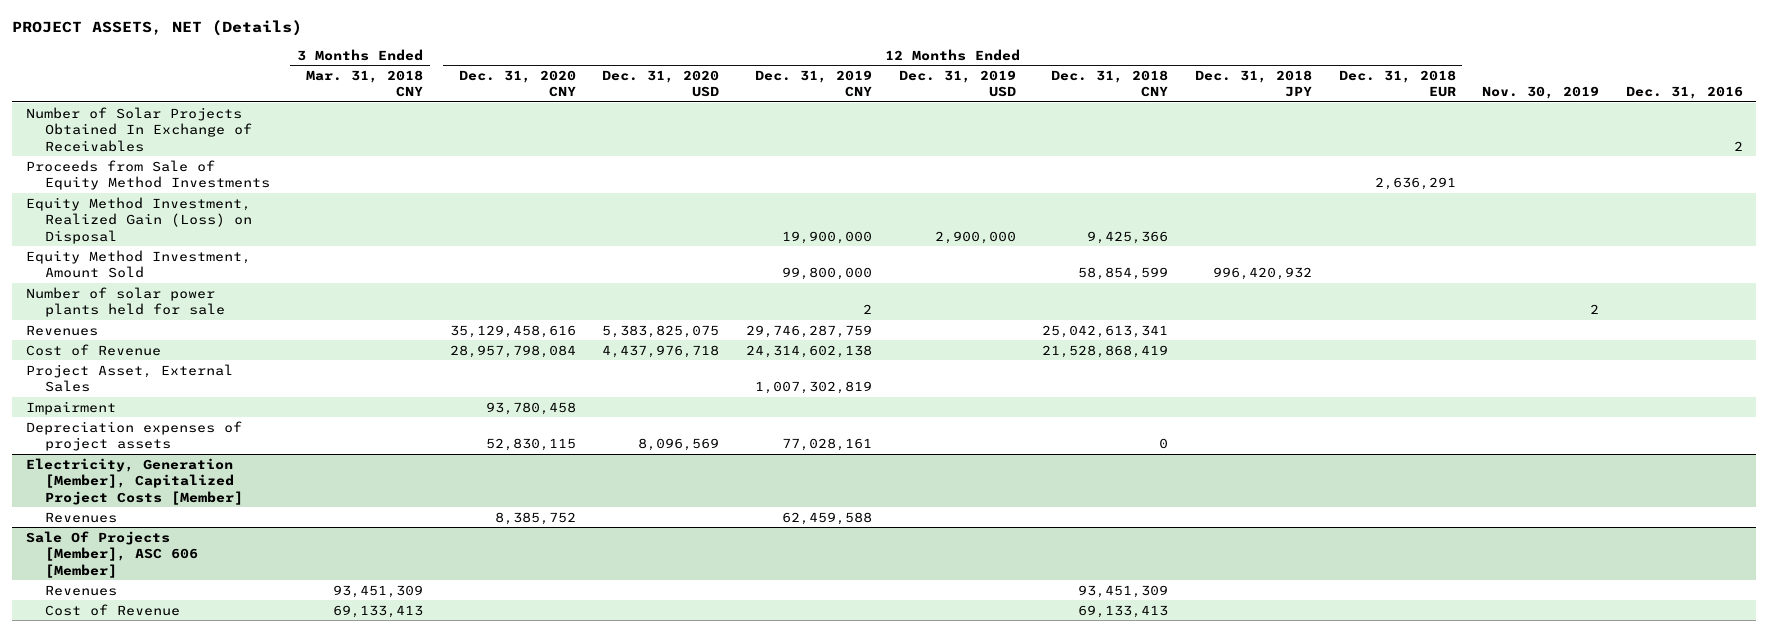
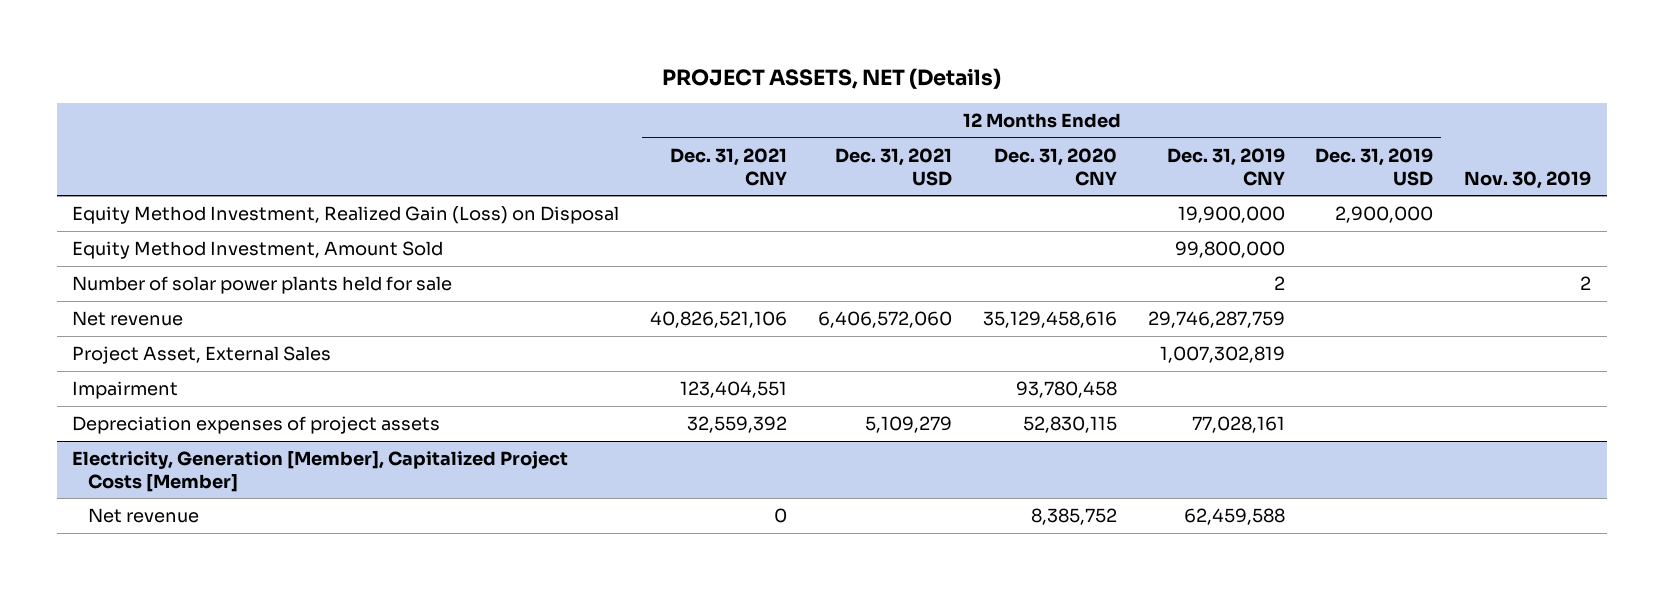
- | 3 Months Ended Mar. 31, 2018 CNY | 12 Months Ended Dec. 31, 2020 CNY | 12 Months Ended Dec. 31, 2020 USD | 12 Months Ended Dec. 31, 2019 CNY | 12 Months Ended Dec. 31, 2019 USD | 12 Months Ended Dec. 31, 2018 CNY | 12 Months Ended Dec. 31, 2018 JPY | 12 Months Ended Dec. 31, 2018 EUR | Nov. 30, 2019 | Dec. 31, 2016
+ | 12 Months Ended Dec. 31, 2021 CNY | 12 Months Ended Dec. 31, 2021 USD | 12 Months Ended Dec. 31, 2020 CNY | 12 Months Ended Dec. 31, 2019 CNY | 12 Months Ended Dec. 31, 2019 USD | Nov. 30, 2019
- Number of Solar Projects Obtained In Exchange of Receivables | | | | | | | | | | 2
- Proceeds from Sale of Equity Method Investments | | | | | | | | 2,636,291 | |
- Revenues | | 35,129,458,616 | 5,383,825,075 | 29,746,287,759 | | 25,042,613,341 | | | |
- Cost of Revenue | | 28,957,798,084 | 4,437,976,718 | 24,314,602,138 | | 21,528,868,419 | | | |
+ Net revenue | 40,826,521,106 | 6,406,572,060 | 35,129,458,616 | 29,746,287,759 | |
@ Electricity, Generation [Member], Capitalized Project Costs [Member]
- Revenues | | 8,385,752 | | 62,459,588 | | | | | |
- Sale Of Projects [Member], ASC 606 [Member]
- Revenues | 93,451,309 | | | | | 93,451,309 | | | |
- Cost of Revenue | 69,133,413 | | | | | 69,133,413 | | | |
@ Electricity, Generation [Member], Capitalized Project Costs [Member]
+ Net revenue | 0 | | 8,385,752 | 62,459,588 | |

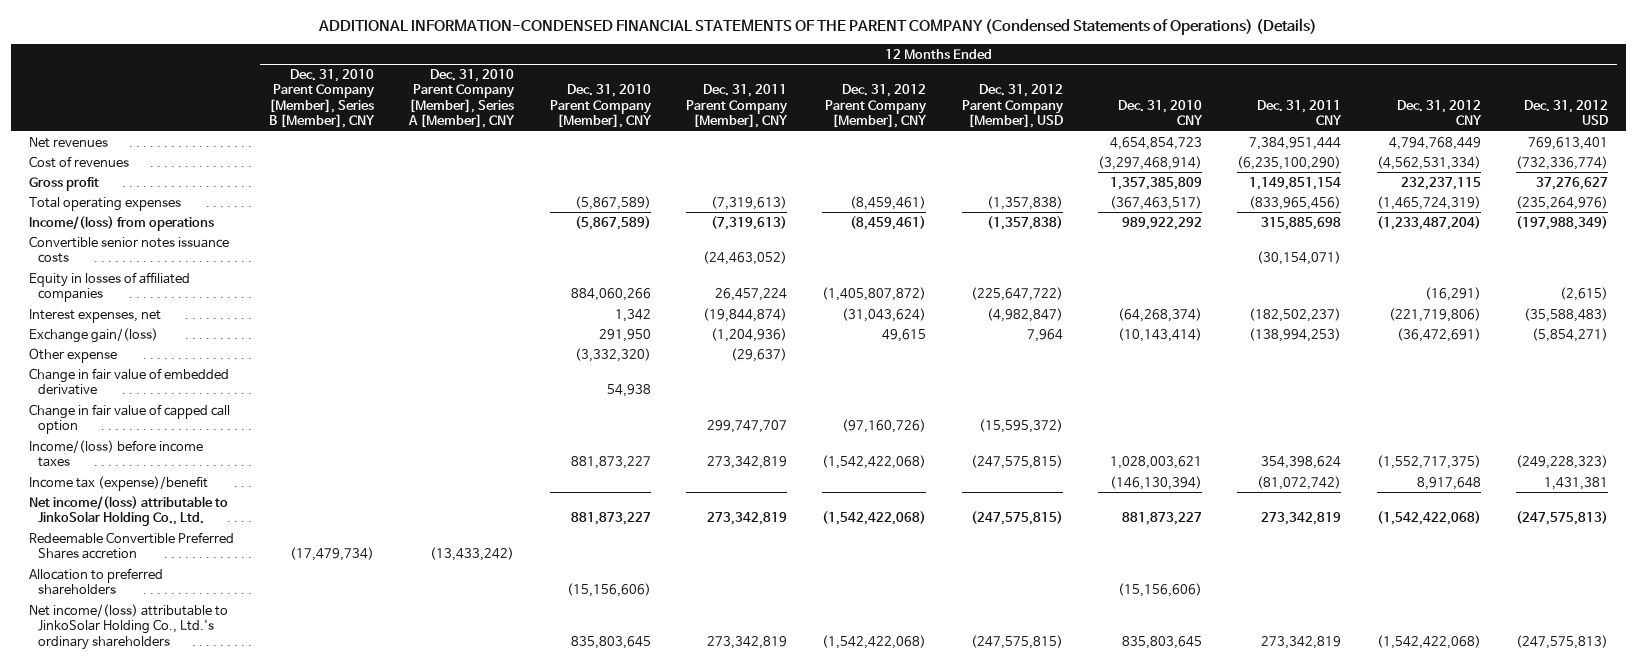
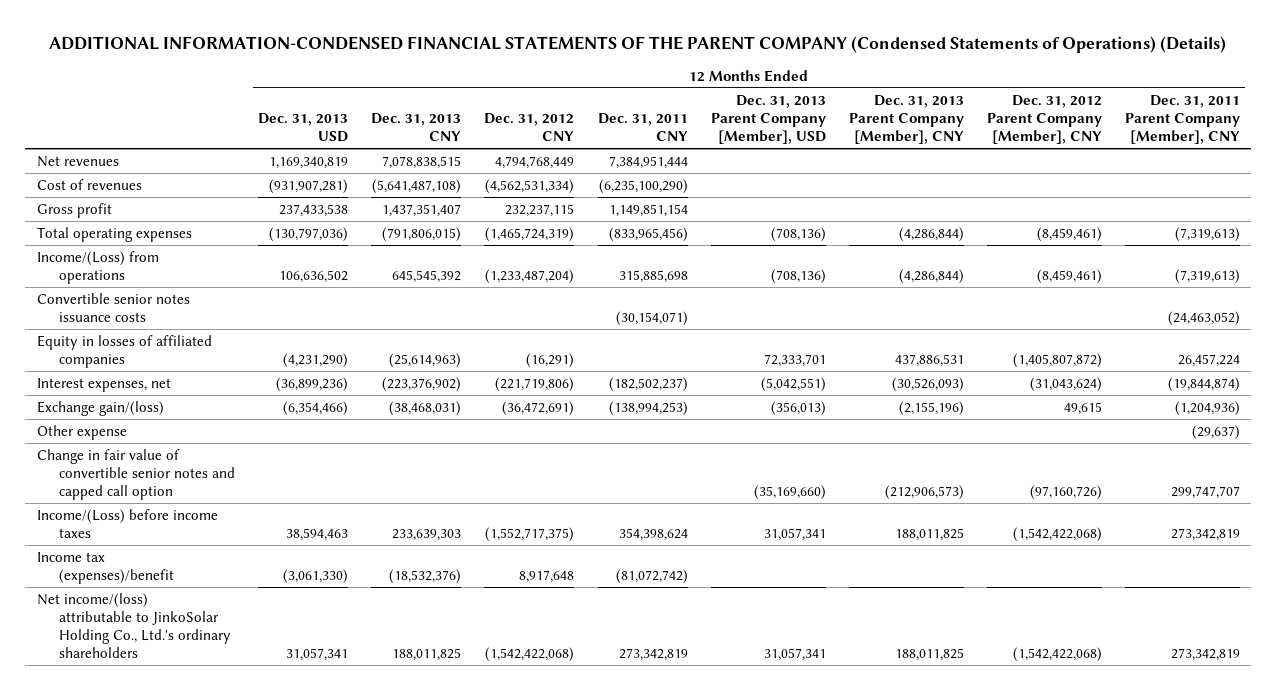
- | 12 Months Ended Dec. 31, 2010 Parent Company [Member], Series B [Member], CNY | 12 Months Ended Dec. 31, 2010 Parent Company [Member], Series A [Member], CNY | 12 Months Ended Dec. 31, 2010 Parent Company [Member], CNY | 12 Months Ended Dec. 31, 2011 Parent Company [Member], CNY | 12 Months Ended Dec. 31, 2012 Parent Company [Member], CNY | 12 Months Ended Dec. 31, 2012 Parent Company [Member], USD | 12 Months Ended Dec. 31, 2010 CNY | 12 Months Ended Dec. 31, 2011 CNY | 12 Months Ended Dec. 31, 2012 CNY | 12 Months Ended Dec. 31, 2012 USD
+ | 12 Months Ended Dec. 31, 2013 USD | 12 Months Ended Dec. 31, 2013 CNY | 12 Months Ended Dec. 31, 2012 CNY | 12 Months Ended Dec. 31, 2011 CNY | 12 Months Ended Dec. 31, 2013 Parent Company [Member], USD | 12 Months Ended Dec. 31, 2013 Parent Company [Member], CNY | 12 Months Ended Dec. 31, 2012 Parent Company [Member], CNY | 12 Months Ended Dec. 31, 2011 Parent Company [Member], CNY
- Income/(loss) from operations | | | (5,867,589) | (7,319,613) | (8,459,461) | (1,357,838) | 989,922,292 | 315,885,698 | (1,233,487,204) | (197,988,349)
+ Income/(Loss) from operations | 106,636,502 | 645,545,392 | (1,233,487,204) | 315,885,698 | (708,136) | (4,286,844) | (8,459,461) | (7,319,613)
- Change in fair value of embedded derivative | | | 54,938 | | | | | | |
- Change in fair value of capped call option | | | | 299,747,707 | (97,160,726) | (15,595,372) | | | |
- Income/(loss) before income taxes | | | 881,873,227 | 273,342,819 | (1,542,422,068) | (247,575,815) | 1,028,003,621 | 354,398,624 | (1,552,717,375) | (249,228,323)
- Income tax (expense)/benefit | | | | | | | (146,130,394) | (81,072,742) | 8,917,648 | 1,431,381
- Net income/(loss) attributable to JinkoSolar Holding Co., Ltd. | | | 881,873,227 | 273,342,819 | (1,542,422,068) | (247,575,815) | 881,873,227 | 273,342,819 | (1,542,422,068) | (247,575,813)
- Redeemable Convertible Preferred Shares accretion | (17,479,734) | (13,433,242) | | | | | | | |
- Allocation to preferred shareholders | | | (15,156,606) | | | | (15,156,606) | | |
+ Change in fair value of convertible senior notes and capped call option | | | | | (35,169,660) | (212,906,573) | (97,160,726) | 299,747,707
+ Income/(Loss) before income taxes | 38,594,463 | 233,639,303 | (1,552,717,375) | 354,398,624 | 31,057,341 | 188,011,825 | (1,542,422,068) | 273,342,819
+ Income tax (expenses)/benefit | (3,061,330) | (18,532,376) | 8,917,648 | (81,072,742) | | | |

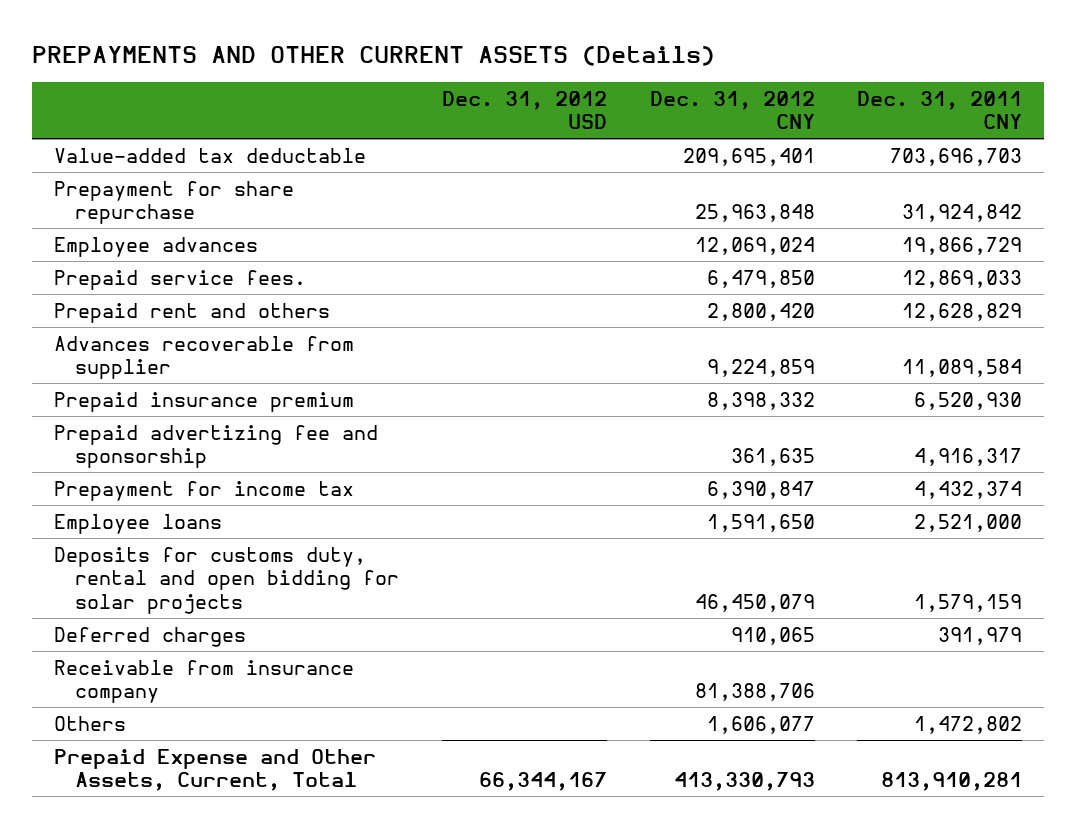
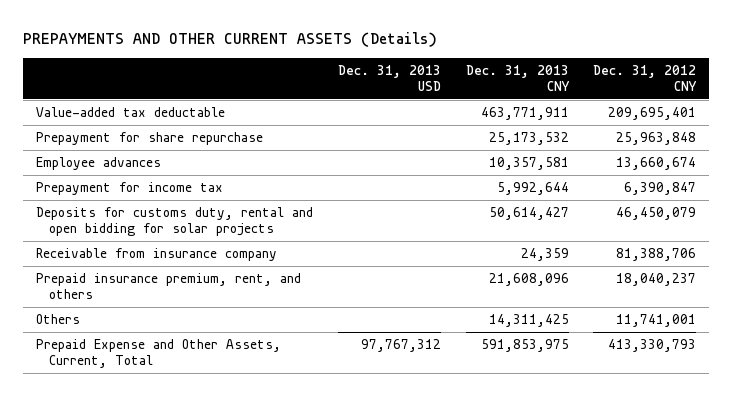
- | Dec. 31, 2012 USD | Dec. 31, 2012 CNY | Dec. 31, 2011 CNY
+ | Dec. 31, 2013 USD | Dec. 31, 2013 CNY | Dec. 31, 2012 CNY
- Employee advances | | 12,069,024 | 19,866,729
- Prepaid service fees. | | 6,479,850 | 12,869,033
- Prepaid rent and others | | 2,800,420 | 12,628,829
- Advances recoverable from supplier | | 9,224,859 | 11,089,584
- Prepaid insurance premium | | 8,398,332 | 6,520,930
- Prepaid advertizing fee and sponsorship | | 361,635 | 4,916,317
+ Employee advances | | 10,357,581 | 13,660,674
- Employee loans | | 1,591,650 | 2,521,000
- Deferred charges | | 910,065 | 391,979
- Others | | 1,606,077 | 1,472,802
+ Prepaid insurance premium, rent, and others | | 21,608,096 | 18,040,237
+ Others | | 14,311,425 | 11,741,001

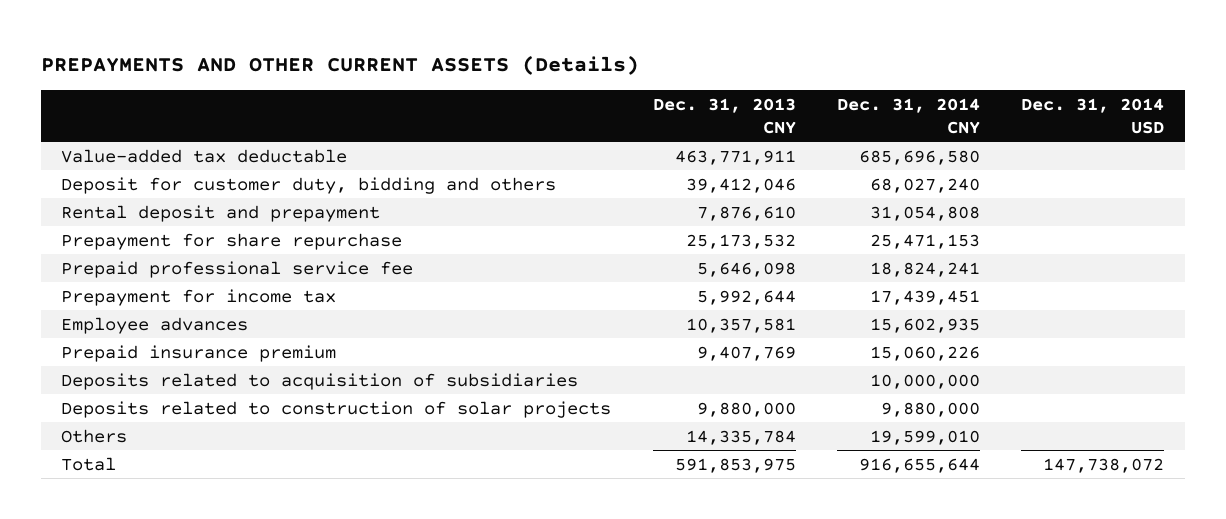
- | Dec. 31, 2013 USD | Dec. 31, 2013 CNY | Dec. 31, 2012 CNY
+ | Dec. 31, 2013 CNY | Dec. 31, 2014 CNY | Dec. 31, 2014 USD
+ Deposit for customer duty, bidding and others | 39,412,046 | 68,027,240 |
+ Rental deposit and prepayment | 7,876,610 | 31,054,808 |
+ Prepaid professional service fee | 5,646,098 | 18,824,241 |
- Deposits for customs duty, rental and open bidding for solar projects | | 50,614,427 | 46,450,079
- Receivable from insurance company | | 24,359 | 81,388,706
- Prepaid insurance premium, rent, and others | | 21,608,096 | 18,040,237
- Others | | 14,311,425 | 11,741,001
- Prepaid Expense and Other Assets, Current, Total | 97,767,312 | 591,853,975 | 413,330,793
moved down: Employee advances | 10,357,581 | 15,602,935 |
+ Prepaid insurance premium | 9,407,769 | 15,060,226 |
+ Deposits related to acquisition of subsidiaries | | 10,000,000 |
+ Deposits related to construction of solar projects | 9,880,000 | 9,880,000 |
+ Others | 14,335,784 | 19,599,010 |
+ Total | 591,853,975 | 916,655,644 | 147,738,072

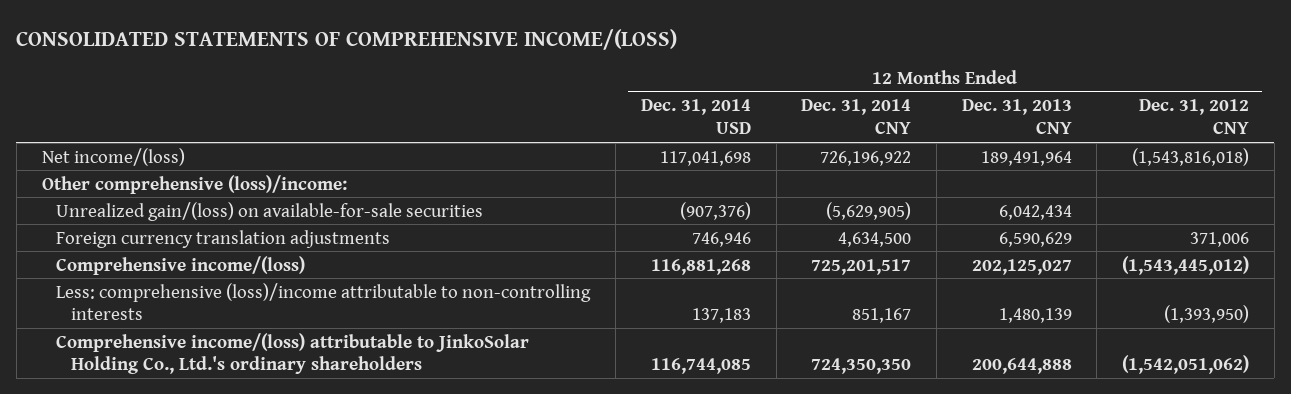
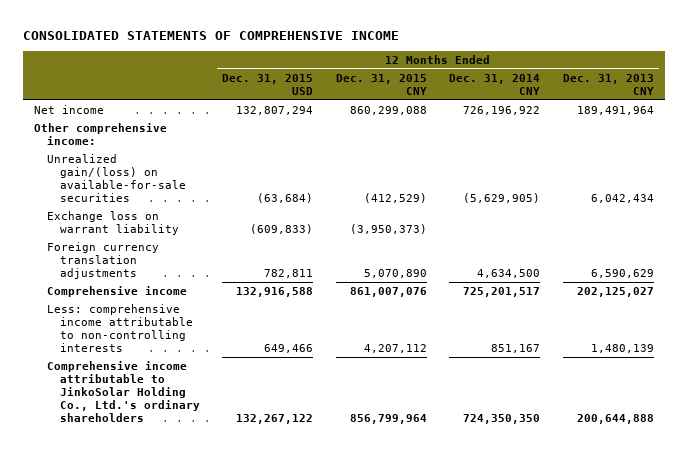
- CONSOLIDATED STATEMENTS OF COMPREHENSIVE INCOME/(LOSS)
+ CONSOLIDATED STATEMENTS OF COMPREHENSIVE INCOME
- | 12 Months Ended Dec. 31, 2014 USD | 12 Months Ended Dec. 31, 2014 CNY | 12 Months Ended Dec. 31, 2013 CNY | 12 Months Ended Dec. 31, 2012 CNY
+ | 12 Months Ended Dec. 31, 2015 USD | 12 Months Ended Dec. 31, 2015 CNY | 12 Months Ended Dec. 31, 2014 CNY | 12 Months Ended Dec. 31, 2013 CNY
- Net income/(loss) | 117,041,698 | 726,196,922 | 189,491,964 | (1,543,816,018)
- Other comprehensive (loss)/income:
+ Net income | 132,807,294 | 860,299,088 | 726,196,922 | 189,491,964
+ Other comprehensive income:
+ Exchange loss on warrant liability | (609,833) | (3,950,373) | |
- Comprehensive income/(loss) | 116,881,268 | 725,201,517 | 202,125,027 | (1,543,445,012)
- Less: comprehensive (loss)/income attributable to non-controlling interests | 137,183 | 851,167 | 1,480,139 | (1,393,950)
- Comprehensive income/(loss) attributable to JinkoSolar Holding Co., Ltd.'s ordinary shareholders | 116,744,085 | 724,350,350 | 200,644,888 | (1,542,051,062)
+ Comprehensive income | 132,916,588 | 861,007,076 | 725,201,517 | 202,125,027
+ Less: comprehensive income attributable to non-controlling interests | 649,466 | 4,207,112 | 851,167 | 1,480,139
+ Comprehensive income attributable to JinkoSolar Holding Co., Ltd.'s ordinary shareholders | 132,267,122 | 856,799,964 | 724,350,350 | 200,644,888

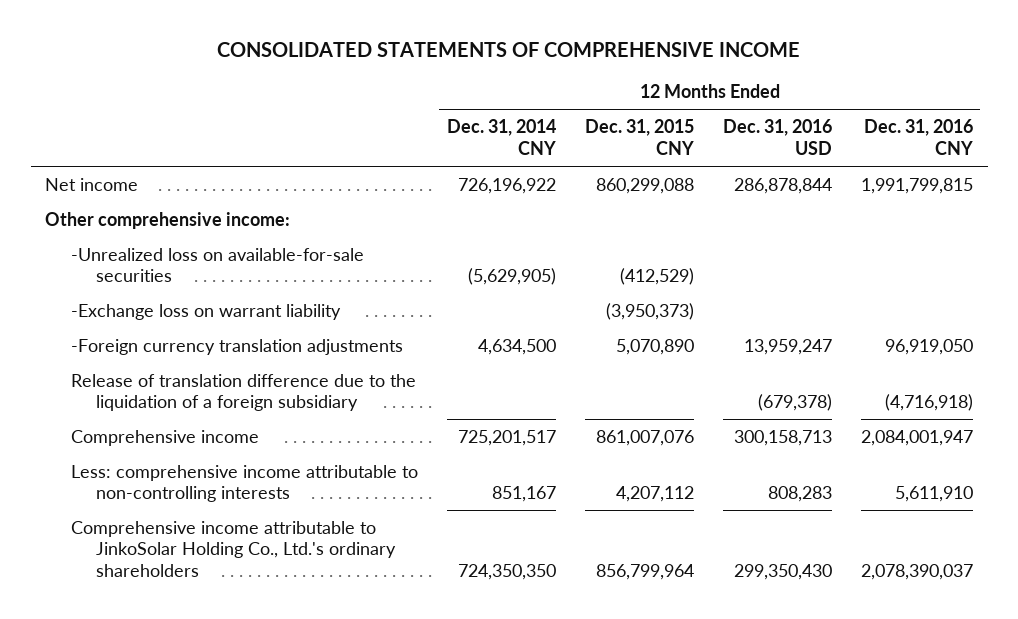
- | 12 Months Ended Dec. 31, 2015 USD | 12 Months Ended Dec. 31, 2015 CNY | 12 Months Ended Dec. 31, 2014 CNY | 12 Months Ended Dec. 31, 2013 CNY
+ | 12 Months Ended Dec. 31, 2014 CNY | 12 Months Ended Dec. 31, 2015 CNY | 12 Months Ended Dec. 31, 2016 USD | 12 Months Ended Dec. 31, 2016 CNY
- Unrealized gain/(loss) on available-for-sale securities | (63,684) | (412,529) | (5,629,905) | 6,042,434
- Exchange loss on warrant liability | (609,833) | (3,950,373) | |
- Foreign currency translation adjustments | 782,811 | 5,070,890 | 4,634,500 | 6,590,629
+ -Unrealized loss on available-for-sale securities | (5,629,905) | (412,529) | |
+ -Exchange loss on warrant liability | | (3,950,373) | |
+ -Foreign currency translation adjustments | 4,634,500 | 5,070,890 | 13,959,247 | 96,919,050
+ Release of translation difference due to the liquidation of a foreign subsidiary | | | (679,378) | (4,716,918)

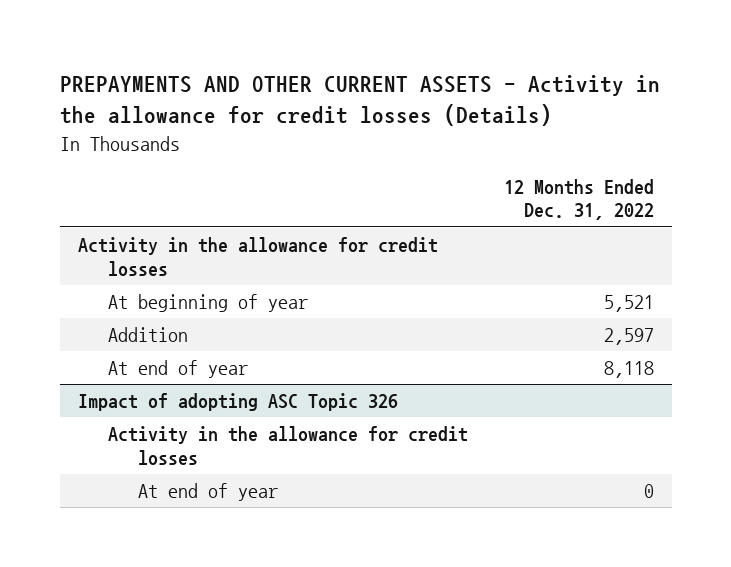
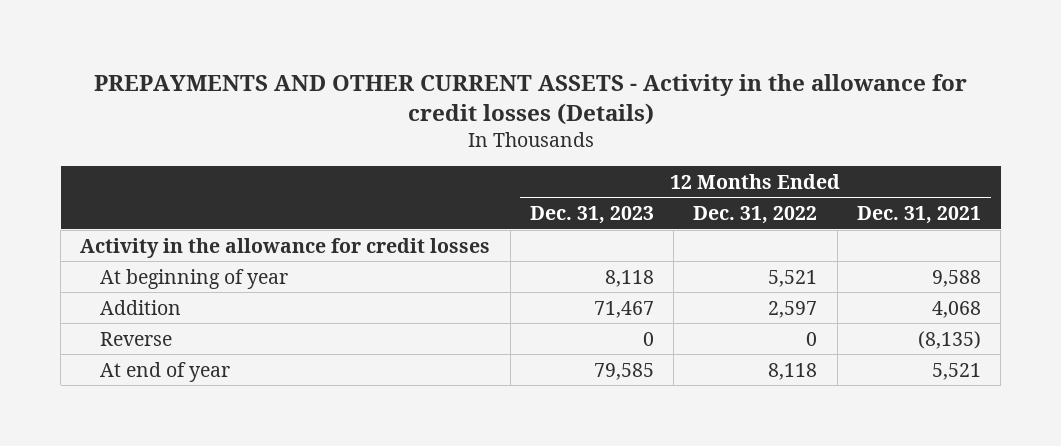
- | 12 Months Ended Dec. 31, 2022
+ | 12 Months Ended Dec. 31, 2023 | 12 Months Ended Dec. 31, 2022 | 12 Months Ended Dec. 31, 2021
+ Reverse | 0 | 0 | (8,135)
- Impact of adopting ASC Topic 326
- Activity in the allowance for credit losses
- At end of year | 0

